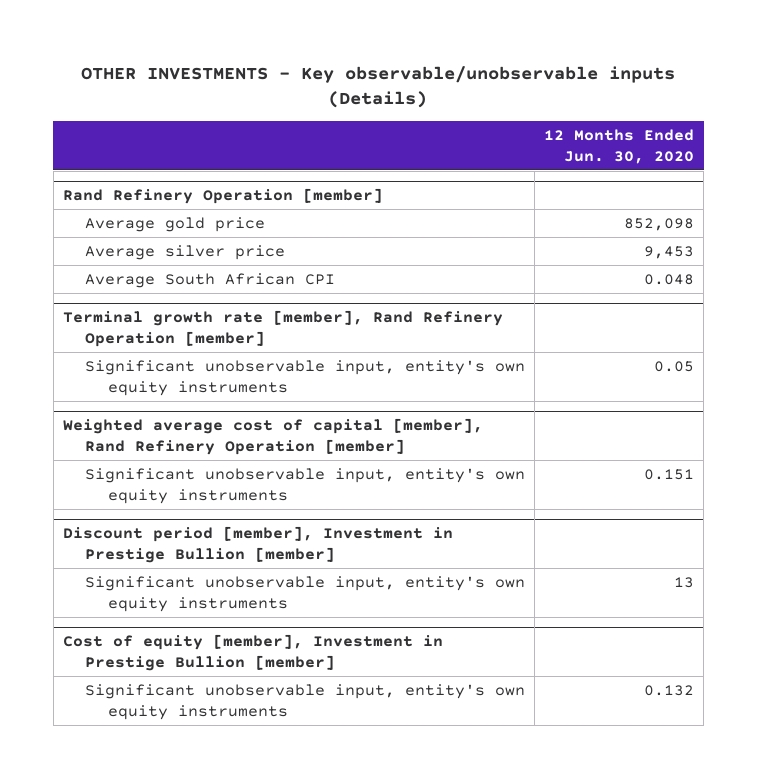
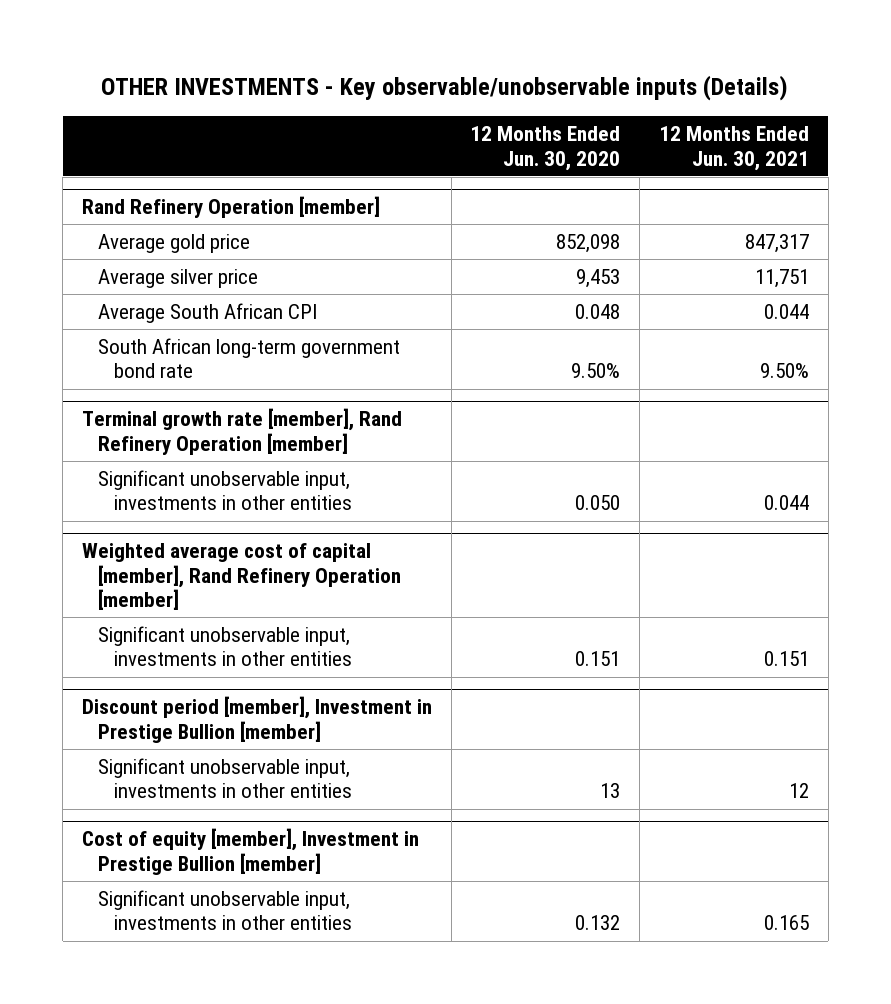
- | 12 Months Ended Jun. 30, 2020
+ | 12 Months Ended Jun. 30, 2020 | 12 Months Ended Jun. 30, 2021
@ Rand Refinery Operation [member]
+ South African long-term government bond rate | 9.50% | 9.50%
@ Terminal growth rate [member], Rand Refinery Operation [member]
- Significant unobservable input, entity's own equity instruments | 0.05
+ Significant unobservable input, investments in other entities | 0.050 | 0.044
@ Weighted average cost of capital [member], Rand Refinery Operation [member]
- Significant unobservable input, entity's own equity instruments | 0.151
+ Significant unobservable input, investments in other entities | 0.151 | 0.151
@ Discount period [member], Investment in Prestige Bullion [member]
- Significant unobservable input, entity's own equity instruments | 13
+ Significant unobservable input, investments in other entities | 13 | 12
@ Cost of equity [member], Investment in Prestige Bullion [member]
- Significant unobservable input, entity's own equity instruments | 0.132
+ Significant unobservable input, investments in other entities | 0.132 | 0.165

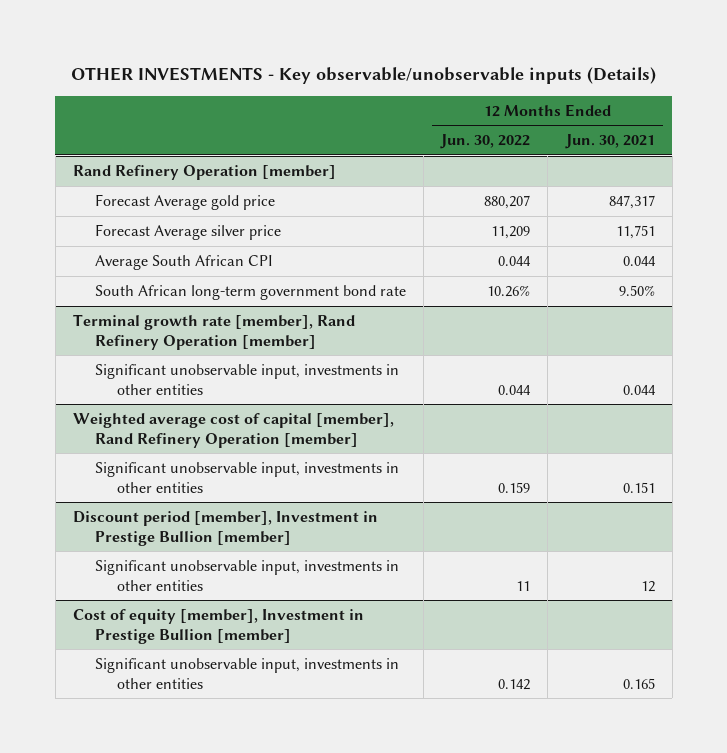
- | 12 Months Ended Jun. 30, 2020 | 12 Months Ended Jun. 30, 2021
+ | 12 Months Ended Jun. 30, 2022 | 12 Months Ended Jun. 30, 2021
@ Rand Refinery Operation [member]
- Average gold price | 852,098 | 847,317
- Average silver price | 9,453 | 11,751
+ Forecast Average gold price | 880,207 | 847,317
+ Forecast Average silver price | 11,209 | 11,751

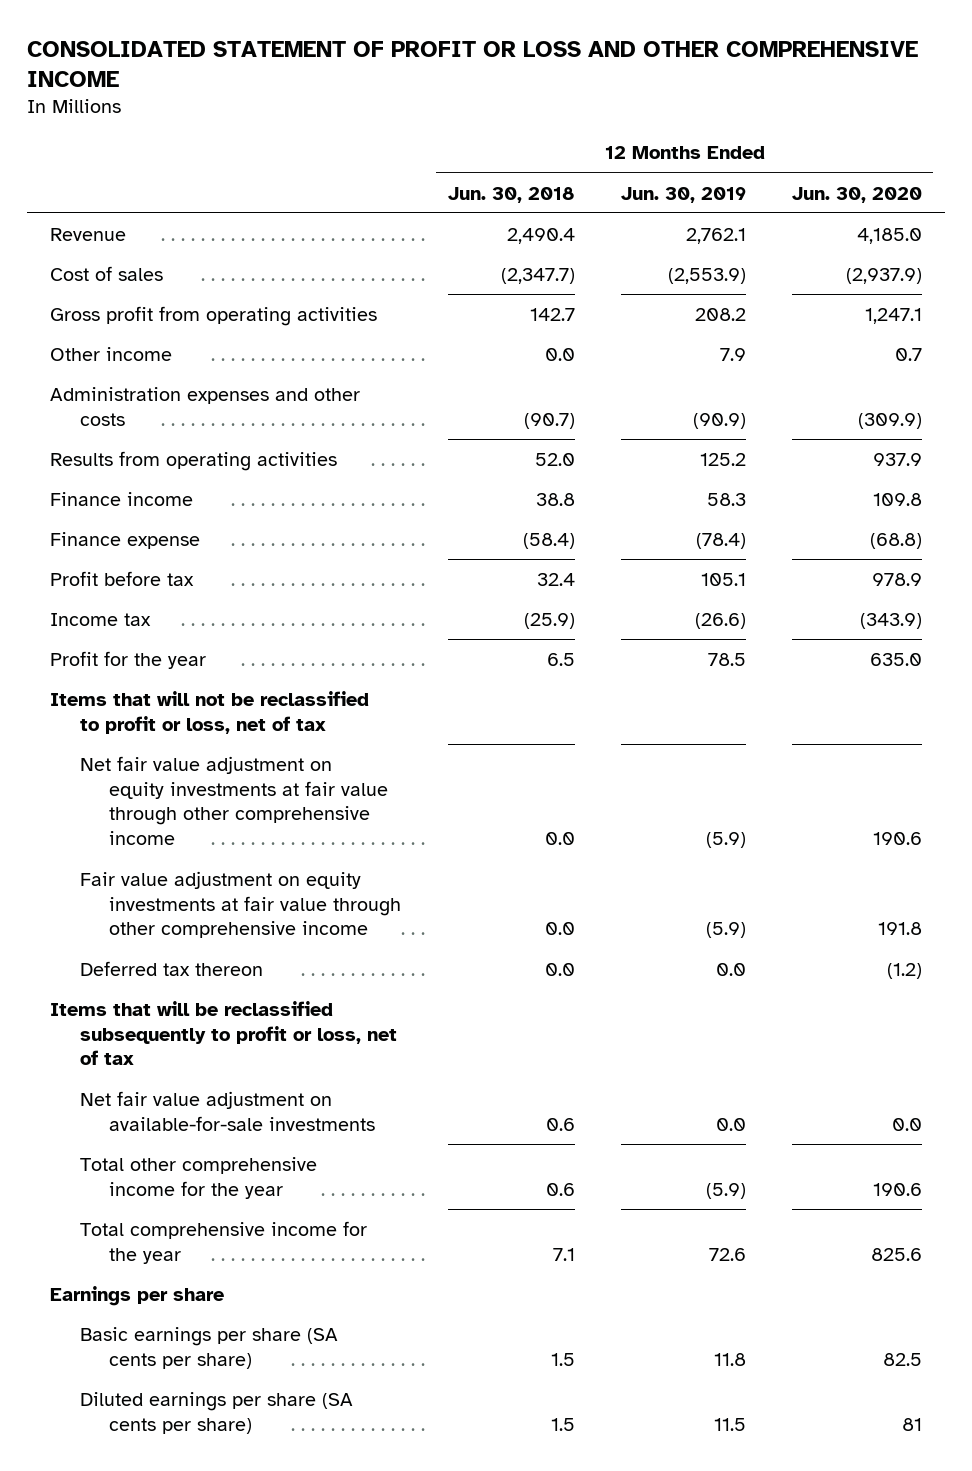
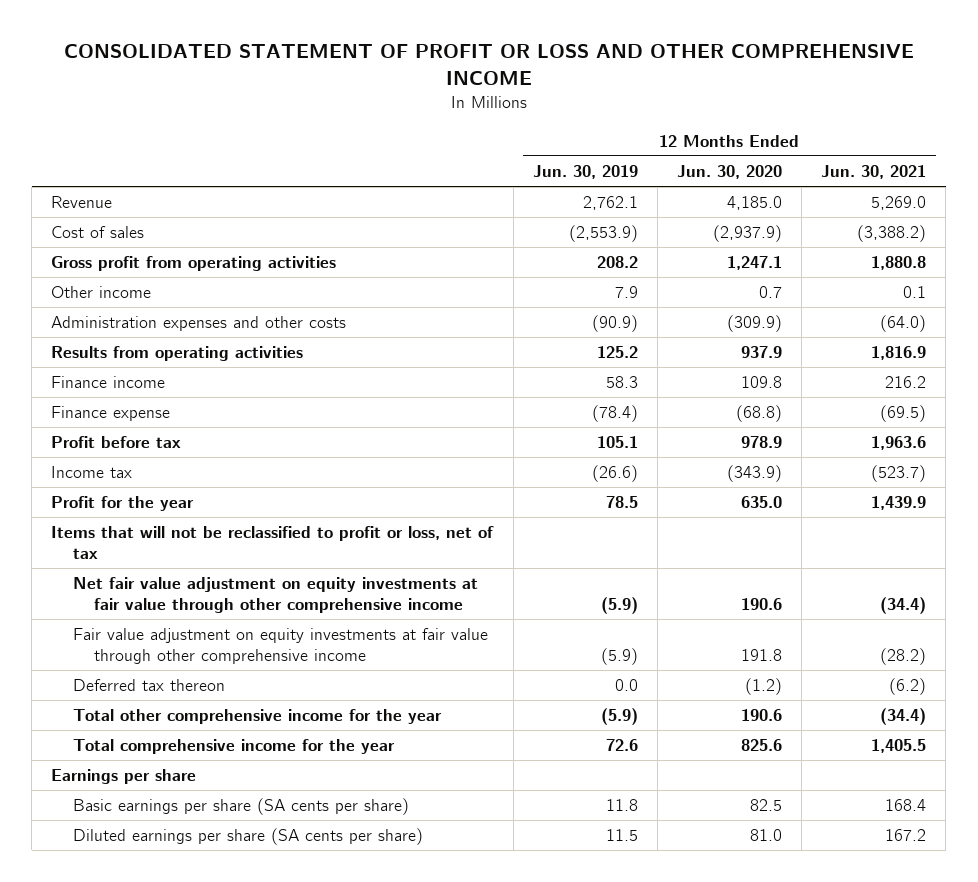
- | 12 Months Ended Jun. 30, 2018 | 12 Months Ended Jun. 30, 2019 | 12 Months Ended Jun. 30, 2020
+ | 12 Months Ended Jun. 30, 2019 | 12 Months Ended Jun. 30, 2020 | 12 Months Ended Jun. 30, 2021
- Items that will be reclassified subsequently to profit or loss, net of tax
- Net fair value adjustment on available-for-sale investments | 0.6 | 0.0 | 0.0
- Diluted earnings per share (SA cents per share) | 1.5 | 11.5 | 81
+ Diluted earnings per share (SA cents per share) | 11.5 | 81.0 | 167.2

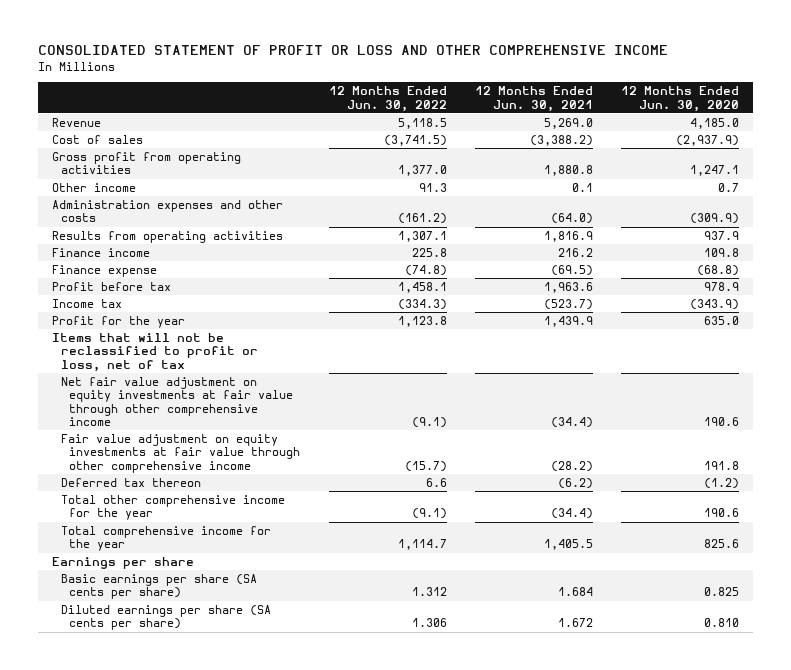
- | 12 Months Ended Jun. 30, 2019 | 12 Months Ended Jun. 30, 2020 | 12 Months Ended Jun. 30, 2021
+ | 12 Months Ended Jun. 30, 2022 | 12 Months Ended Jun. 30, 2021 | 12 Months Ended Jun. 30, 2020
- Basic earnings per share (SA cents per share) | 11.8 | 82.5 | 168.4
- Diluted earnings per share (SA cents per share) | 11.5 | 81.0 | 167.2
+ Basic earnings per share (SA cents per share) | 1.312 | 1.684 | 0.825
+ Diluted earnings per share (SA cents per share) | 1.306 | 1.672 | 0.810

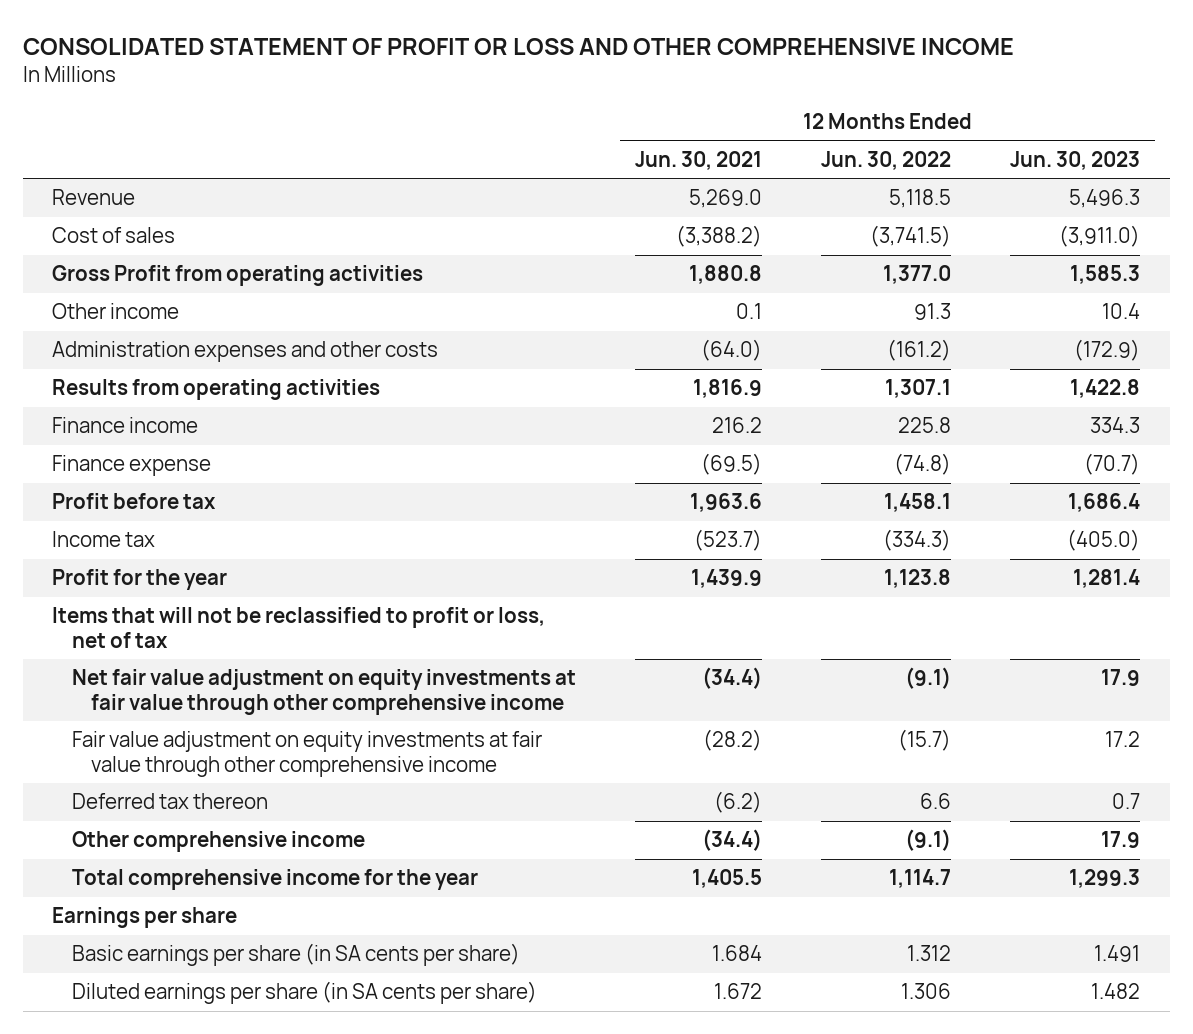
- | 12 Months Ended Jun. 30, 2022 | 12 Months Ended Jun. 30, 2021 | 12 Months Ended Jun. 30, 2020
+ | 12 Months Ended Jun. 30, 2021 | 12 Months Ended Jun. 30, 2022 | 12 Months Ended Jun. 30, 2023
- Gross profit from operating activities | 1,377.0 | 1,880.8 | 1,247.1
+ Gross Profit from operating activities | 1,880.8 | 1,377.0 | 1,585.3
- Total other comprehensive income for the year | (9.1) | (34.4) | 190.6
+ Other comprehensive income | (34.4) | (9.1) | 17.9
- Basic earnings per share (SA cents per share) | 1.312 | 1.684 | 0.825
- Diluted earnings per share (SA cents per share) | 1.306 | 1.672 | 0.810
+ Basic earnings per share (in SA cents per share) | 1.684 | 1.312 | 1.491
+ Diluted earnings per share (in SA cents per share) | 1.672 | 1.306 | 1.482

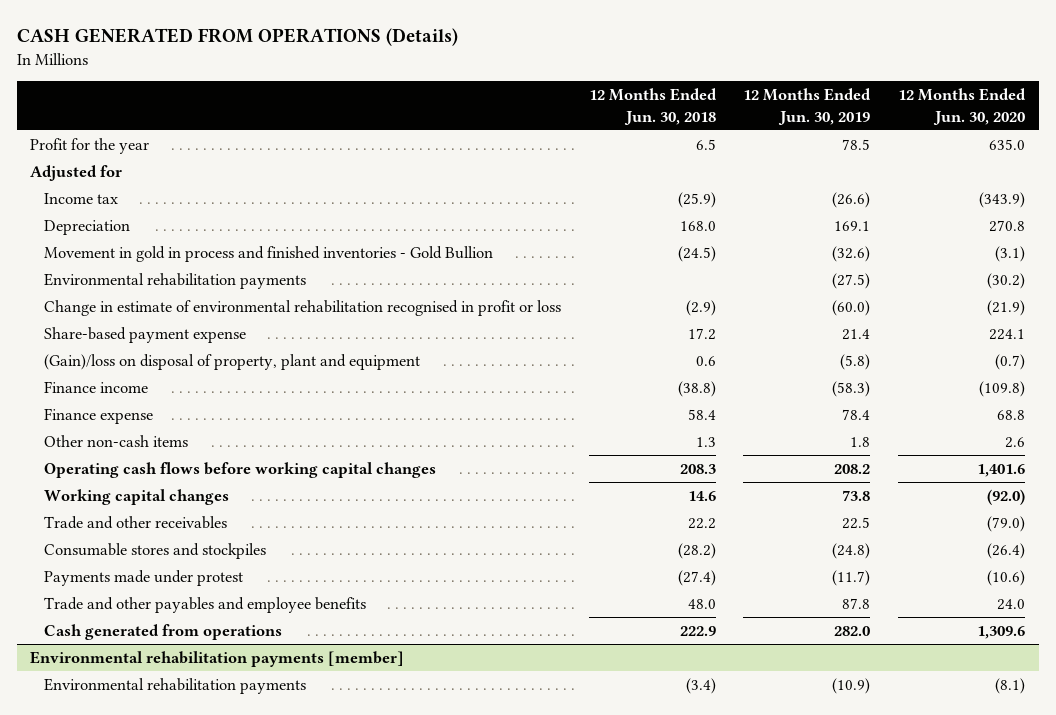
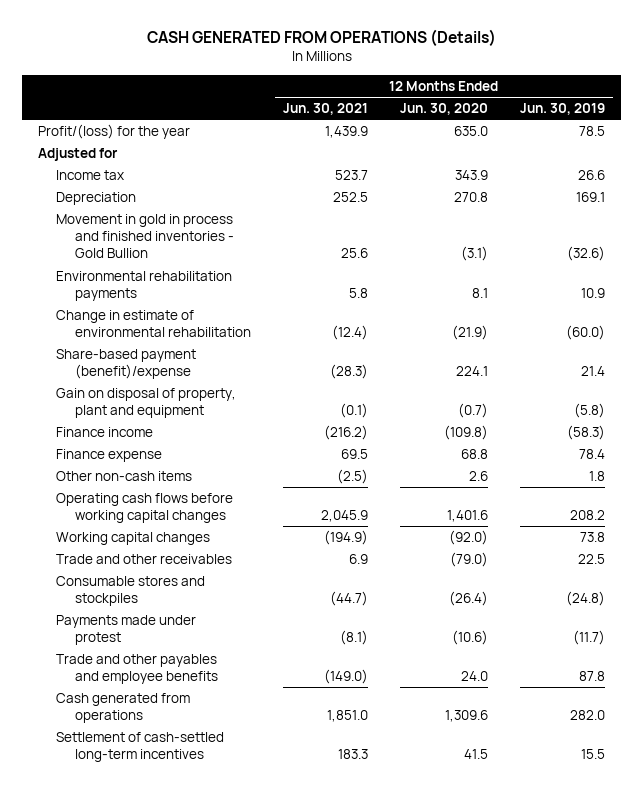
- | 12 Months Ended Jun. 30, 2018 | 12 Months Ended Jun. 30, 2019 | 12 Months Ended Jun. 30, 2020
+ | 12 Months Ended Jun. 30, 2021 | 12 Months Ended Jun. 30, 2020 | 12 Months Ended Jun. 30, 2019
- Profit for the year | 6.5 | 78.5 | 635.0
+ Profit/(loss) for the year | 1,439.9 | 635.0 | 78.5
- Income tax | (25.9) | (26.6) | (343.9)
+ Income tax | 523.7 | 343.9 | 26.6
- Environmental rehabilitation payments | | (27.5) | (30.2)
- Change in estimate of environmental rehabilitation recognised in profit or loss | (2.9) | (60.0) | (21.9)
- Share-based payment expense | 17.2 | 21.4 | 224.1
- (Gain)/loss on disposal of property, plant and equipment | 0.6 | (5.8) | (0.7)
+ Environmental rehabilitation payments | 5.8 | 8.1 | 10.9
+ Change in estimate of environmental rehabilitation | (12.4) | (21.9) | (60.0)
+ Share-based payment (benefit)/expense | (28.3) | 224.1 | 21.4
+ Gain on disposal of property, plant and equipment | (0.1) | (0.7) | (5.8)
- Environmental rehabilitation payments [member]
- Environmental rehabilitation payments | (3.4) | (10.9) | (8.1)
+ Settlement of cash-settled long-term incentives | 183.3 | 41.5 | 15.5

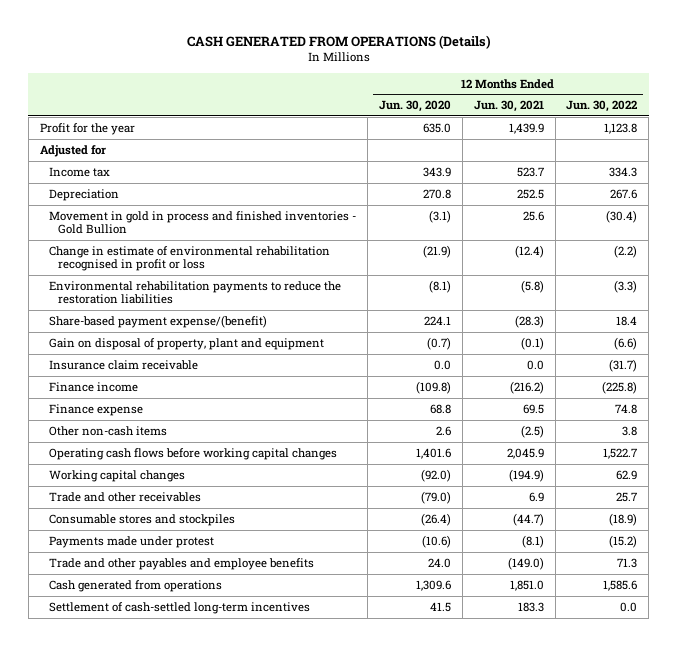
- | 12 Months Ended Jun. 30, 2021 | 12 Months Ended Jun. 30, 2020 | 12 Months Ended Jun. 30, 2019
+ | 12 Months Ended Jun. 30, 2020 | 12 Months Ended Jun. 30, 2021 | 12 Months Ended Jun. 30, 2022
- Profit/(loss) for the year | 1,439.9 | 635.0 | 78.5
+ Profit for the year | 635.0 | 1,439.9 | 1,123.8
- Environmental rehabilitation payments | 5.8 | 8.1 | 10.9
- Change in estimate of environmental rehabilitation | (12.4) | (21.9) | (60.0)
- Share-based payment (benefit)/expense | (28.3) | 224.1 | 21.4
+ Change in estimate of environmental rehabilitation recognised in profit or loss | (21.9) | (12.4) | (2.2)
+ Environmental rehabilitation payments to reduce the restoration liabilities | (8.1) | (5.8) | (3.3)
+ Share-based payment expense/(benefit) | 224.1 | (28.3) | 18.4
+ Insurance claim receivable | 0.0 | 0.0 | (31.7)

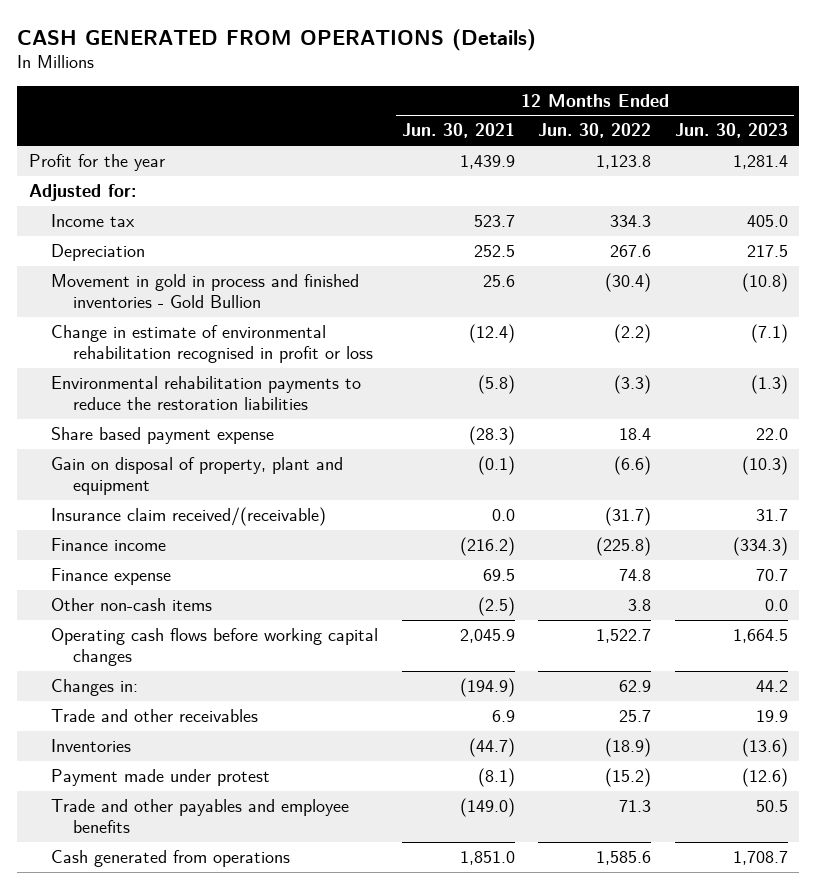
- | 12 Months Ended Jun. 30, 2020 | 12 Months Ended Jun. 30, 2021 | 12 Months Ended Jun. 30, 2022
+ | 12 Months Ended Jun. 30, 2021 | 12 Months Ended Jun. 30, 2022 | 12 Months Ended Jun. 30, 2023
- Adjusted for
+ Adjusted for:
- Share-based payment expense/(benefit) | 224.1 | (28.3) | 18.4
+ Share based payment expense | (28.3) | 18.4 | 22.0
- Insurance claim receivable | 0.0 | 0.0 | (31.7)
+ Insurance claim received/(receivable) | 0.0 | (31.7) | 31.7
- Working capital changes | (92.0) | (194.9) | 62.9
+ Changes in: | (194.9) | 62.9 | 44.2
- Consumable stores and stockpiles | (26.4) | (44.7) | (18.9)
- Payments made under protest | (10.6) | (8.1) | (15.2)
+ Inventories | (44.7) | (18.9) | (13.6)
+ Payment made under protest | (8.1) | (15.2) | (12.6)
- Settlement of cash-settled long-term incentives | 41.5 | 183.3 | 0.0

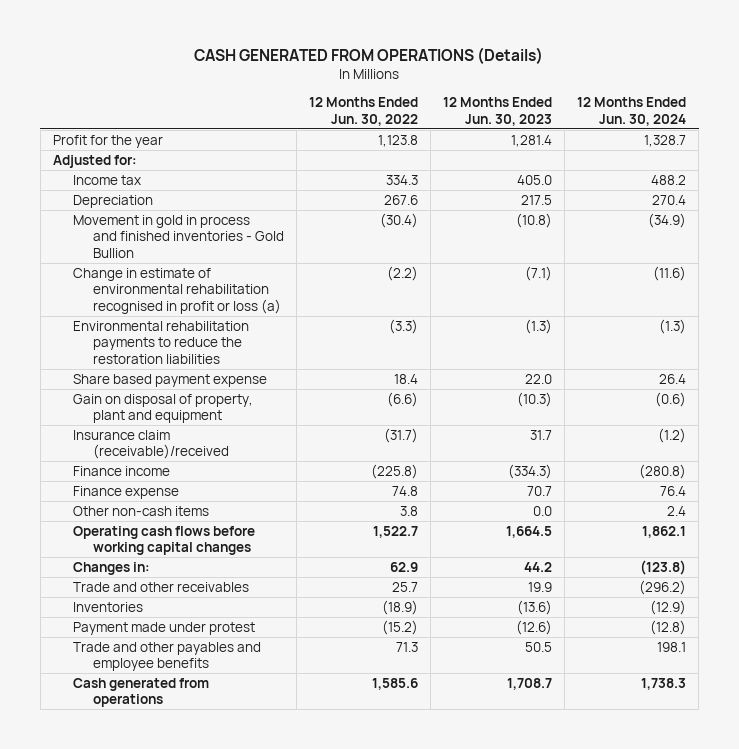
- | 12 Months Ended Jun. 30, 2021 | 12 Months Ended Jun. 30, 2022 | 12 Months Ended Jun. 30, 2023
+ | 12 Months Ended Jun. 30, 2022 | 12 Months Ended Jun. 30, 2023 | 12 Months Ended Jun. 30, 2024
- Change in estimate of environmental rehabilitation recognised in profit or loss | (12.4) | (2.2) | (7.1)
+ Change in estimate of environmental rehabilitation recognised in profit or loss (a) | (2.2) | (7.1) | (11.6)
- Insurance claim received/(receivable) | 0.0 | (31.7) | 31.7
+ Insurance claim (receivable)/received | (31.7) | 31.7 | (1.2)

